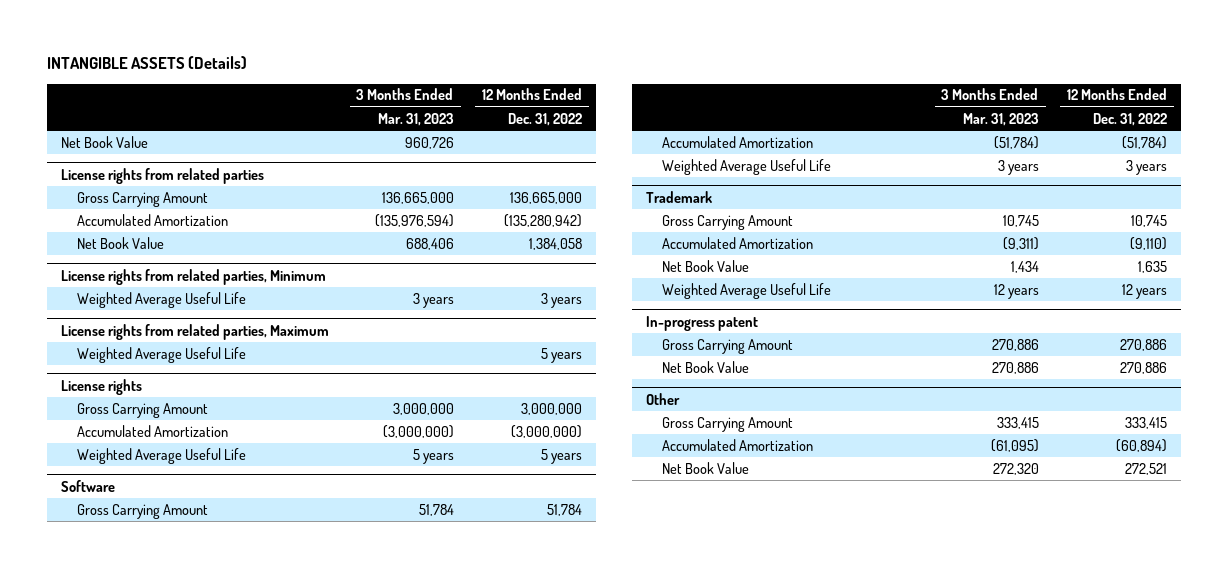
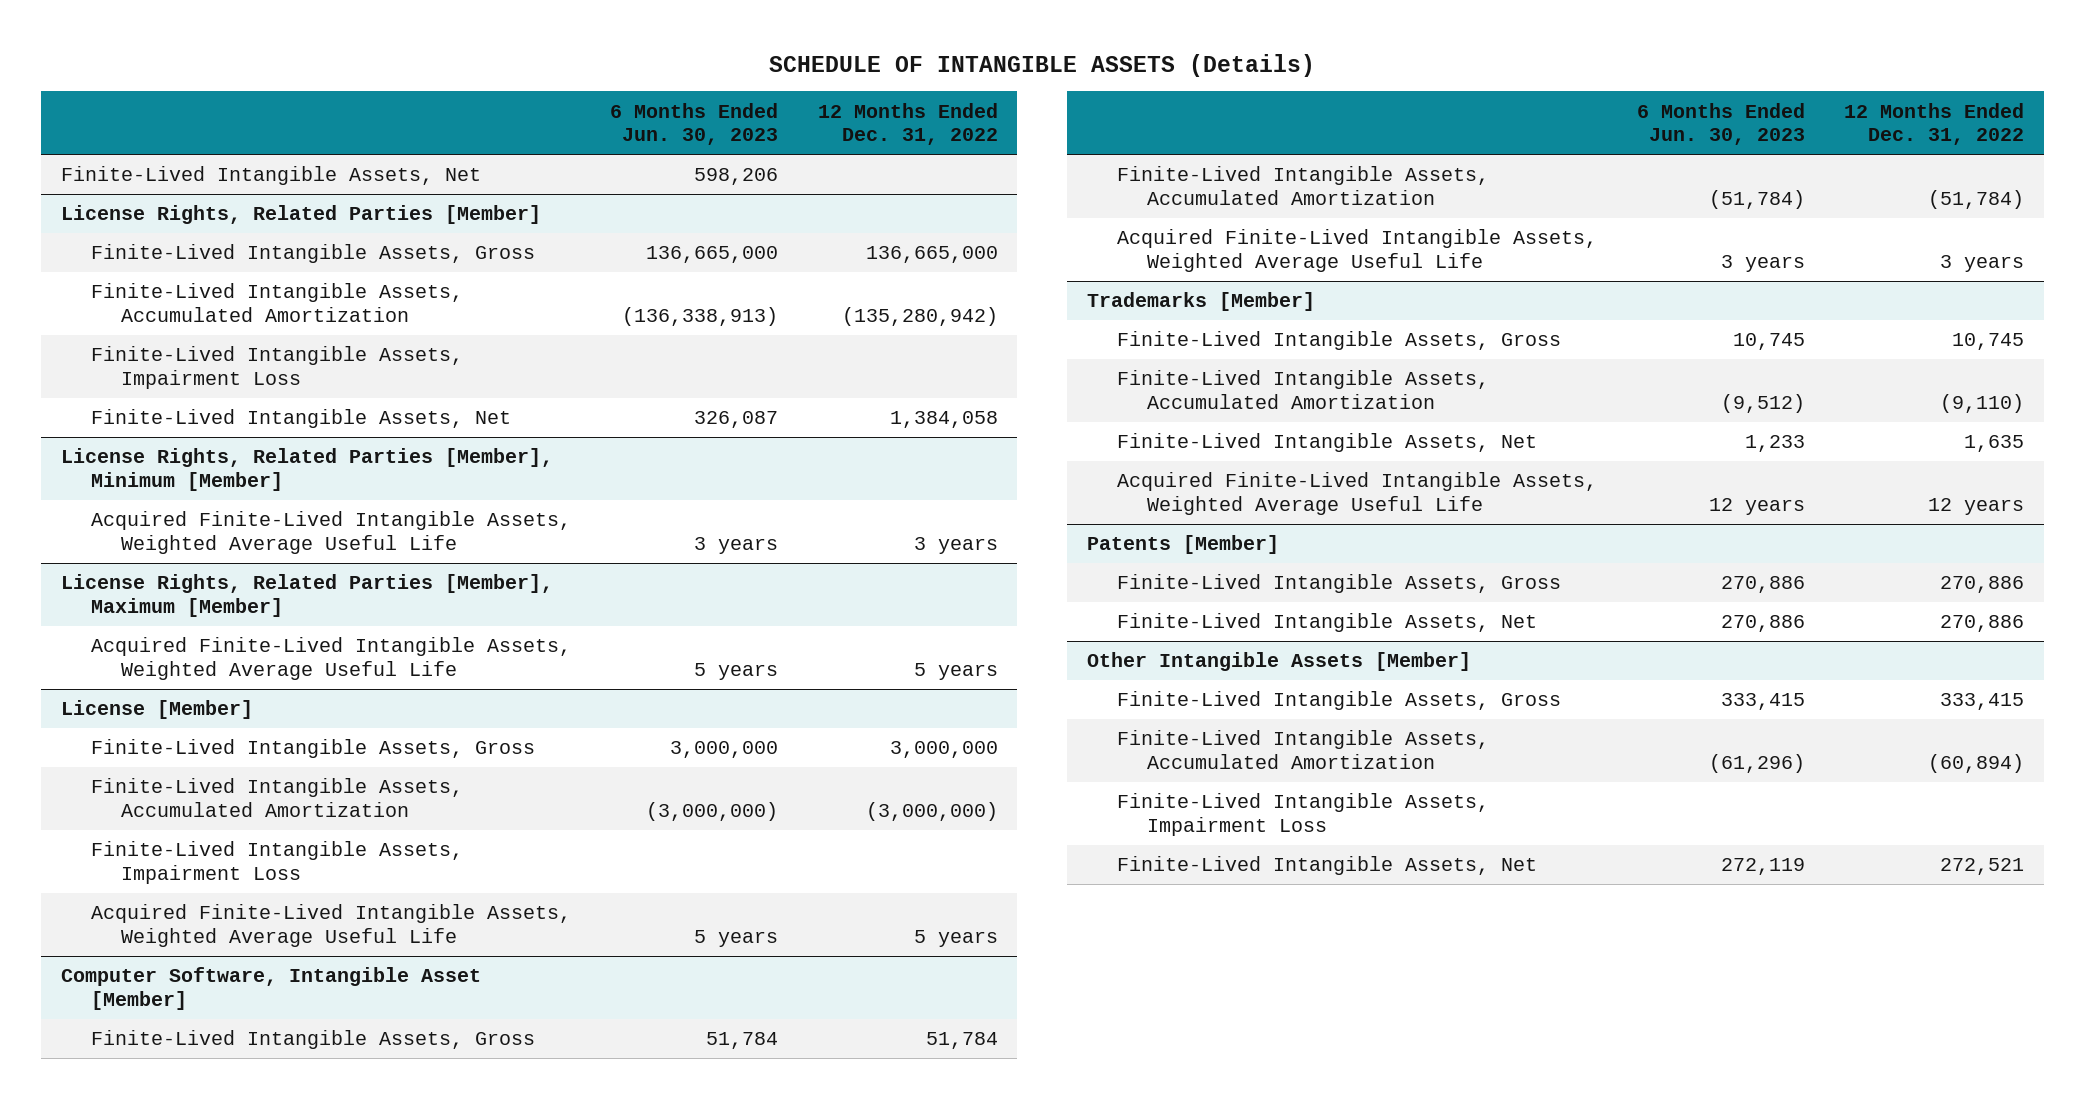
- INTANGIBLE ASSETS (Details)
+ SCHEDULE OF INTANGIBLE ASSETS (Details)
- | 3 Months Ended Mar. 31, 2023 | 12 Months Ended Dec. 31, 2022
+ | 6 Months Ended Jun. 30, 2023 | 12 Months Ended Dec. 31, 2022
- Net Book Value | 960,726 |
- License rights from related parties
- Gross Carrying Amount | 136,665,000 | 136,665,000
- Accumulated Amortization | (135,976,594) | (135,280,942)
- Net Book Value | 688,406 | 1,384,058
- License rights from related parties, Minimum
- Weighted Average Useful Life | 3 years | 3 years
- License rights from related parties, Maximum
- Weighted Average Useful Life | | 5 years
- License rights
- Gross Carrying Amount | 3,000,000 | 3,000,000
- Accumulated Amortization | (3,000,000) | (3,000,000)
- Weighted Average Useful Life | 5 years | 5 years
- Software
- Gross Carrying Amount | 51,784 | 51,784
- Accumulated Amortization | (51,784) | (51,784)
- Weighted Average Useful Life | 3 years | 3 years
- Trademark
- Gross Carrying Amount | 10,745 | 10,745
- Accumulated Amortization | (9,311) | (9,110)
- Net Book Value | 1,434 | 1,635
- Weighted Average Useful Life | 12 years | 12 years
- In-progress patent
- Gross Carrying Amount | 270,886 | 270,886
- Net Book Value | 270,886 | 270,886
- Other
- Gross Carrying Amount | 333,415 | 333,415
- Accumulated Amortization | (61,095) | (60,894)
- Net Book Value | 272,320 | 272,521
+ Finite-Lived Intangible Assets, Net | 598,206 |
+ License Rights, Related Parties [Member]
+ Finite-Lived Intangible Assets, Gross | 136,665,000 | 136,665,000
+ Finite-Lived Intangible Assets, Accumulated Amortization | (136,338,913) | (135,280,942)
+ Finite-Lived Intangible Assets, Impairment Loss
+ Finite-Lived Intangible Assets, Net | 326,087 | 1,384,058
+ License Rights, Related Parties [Member], Minimum [Member]
+ Acquired Finite-Lived Intangible Assets, Weighted Average Useful Life | 3 years | 3 years
+ License Rights, Related Parties [Member], Maximum [Member]
+ Acquired Finite-Lived Intangible Assets, Weighted Average Useful Life | 5 years | 5 years
+ License [Member]
+ Finite-Lived Intangible Assets, Gross | 3,000,000 | 3,000,000
+ Finite-Lived Intangible Assets, Accumulated Amortization | (3,000,000) | (3,000,000)
+ Finite-Lived Intangible Assets, Impairment Loss
+ Acquired Finite-Lived Intangible Assets, Weighted Average Useful Life | 5 years | 5 years
+ Computer Software, Intangible Asset [Member]
+ Finite-Lived Intangible Assets, Gross | 51,784 | 51,784
+ Finite-Lived Intangible Assets, Accumulated Amortization | (51,784) | (51,784)
+ Acquired Finite-Lived Intangible Assets, Weighted Average Useful Life | 3 years | 3 years
+ Trademarks [Member]
+ Finite-Lived Intangible Assets, Gross | 10,745 | 10,745
+ Finite-Lived Intangible Assets, Accumulated Amortization | (9,512) | (9,110)
+ Finite-Lived Intangible Assets, Net | 1,233 | 1,635
+ Acquired Finite-Lived Intangible Assets, Weighted Average Useful Life | 12 years | 12 years
+ Patents [Member]
+ Finite-Lived Intangible Assets, Gross | 270,886 | 270,886
+ Finite-Lived Intangible Assets, Net | 270,886 | 270,886
+ Other Intangible Assets [Member]
+ Finite-Lived Intangible Assets, Gross | 333,415 | 333,415
+ Finite-Lived Intangible Assets, Accumulated Amortization | (61,296) | (60,894)
+ Finite-Lived Intangible Assets, Impairment Loss
+ Finite-Lived Intangible Assets, Net | 272,119 | 272,521

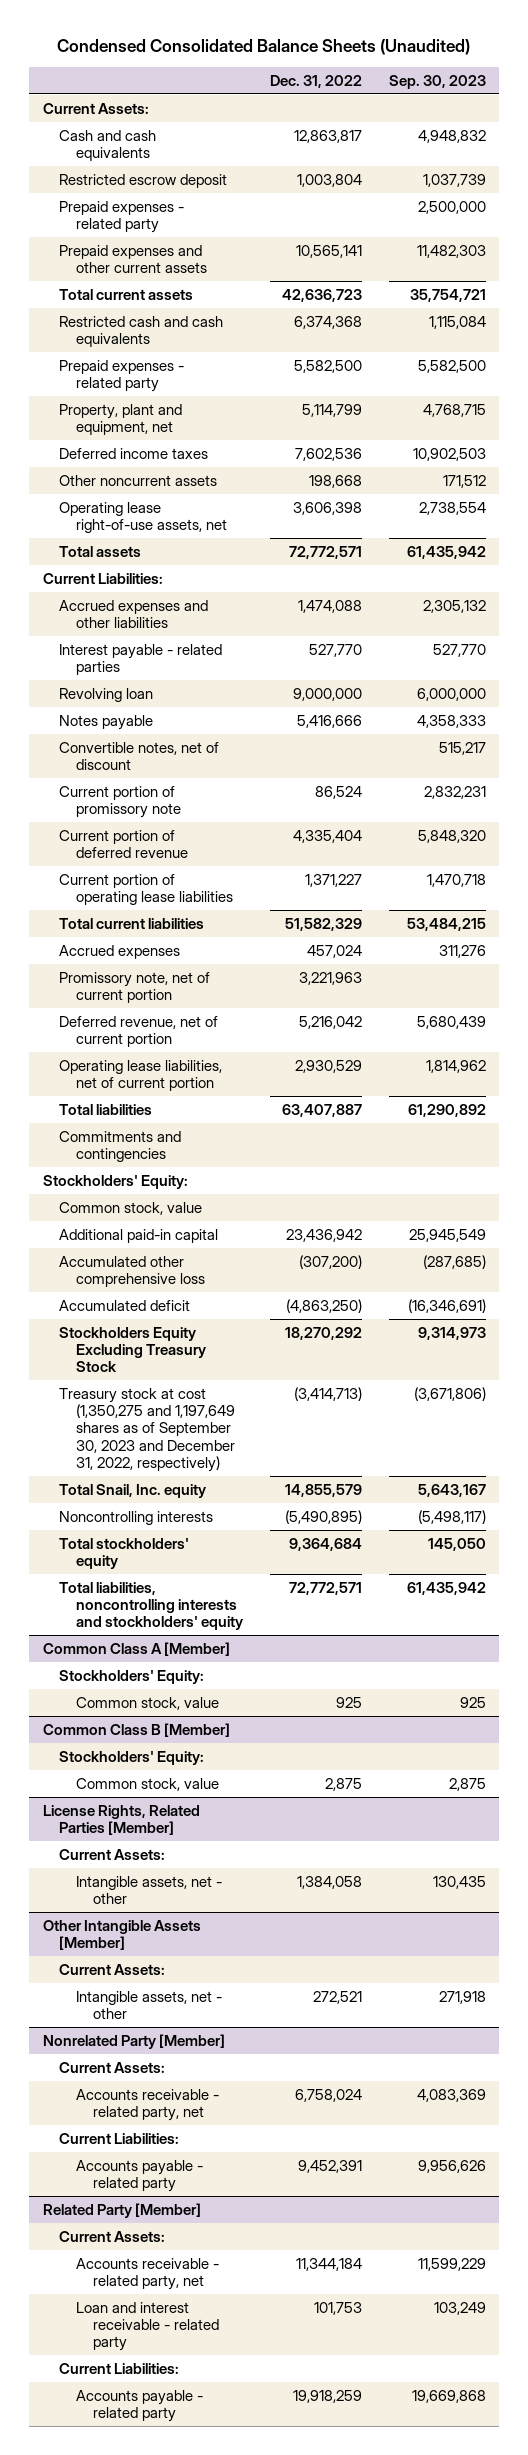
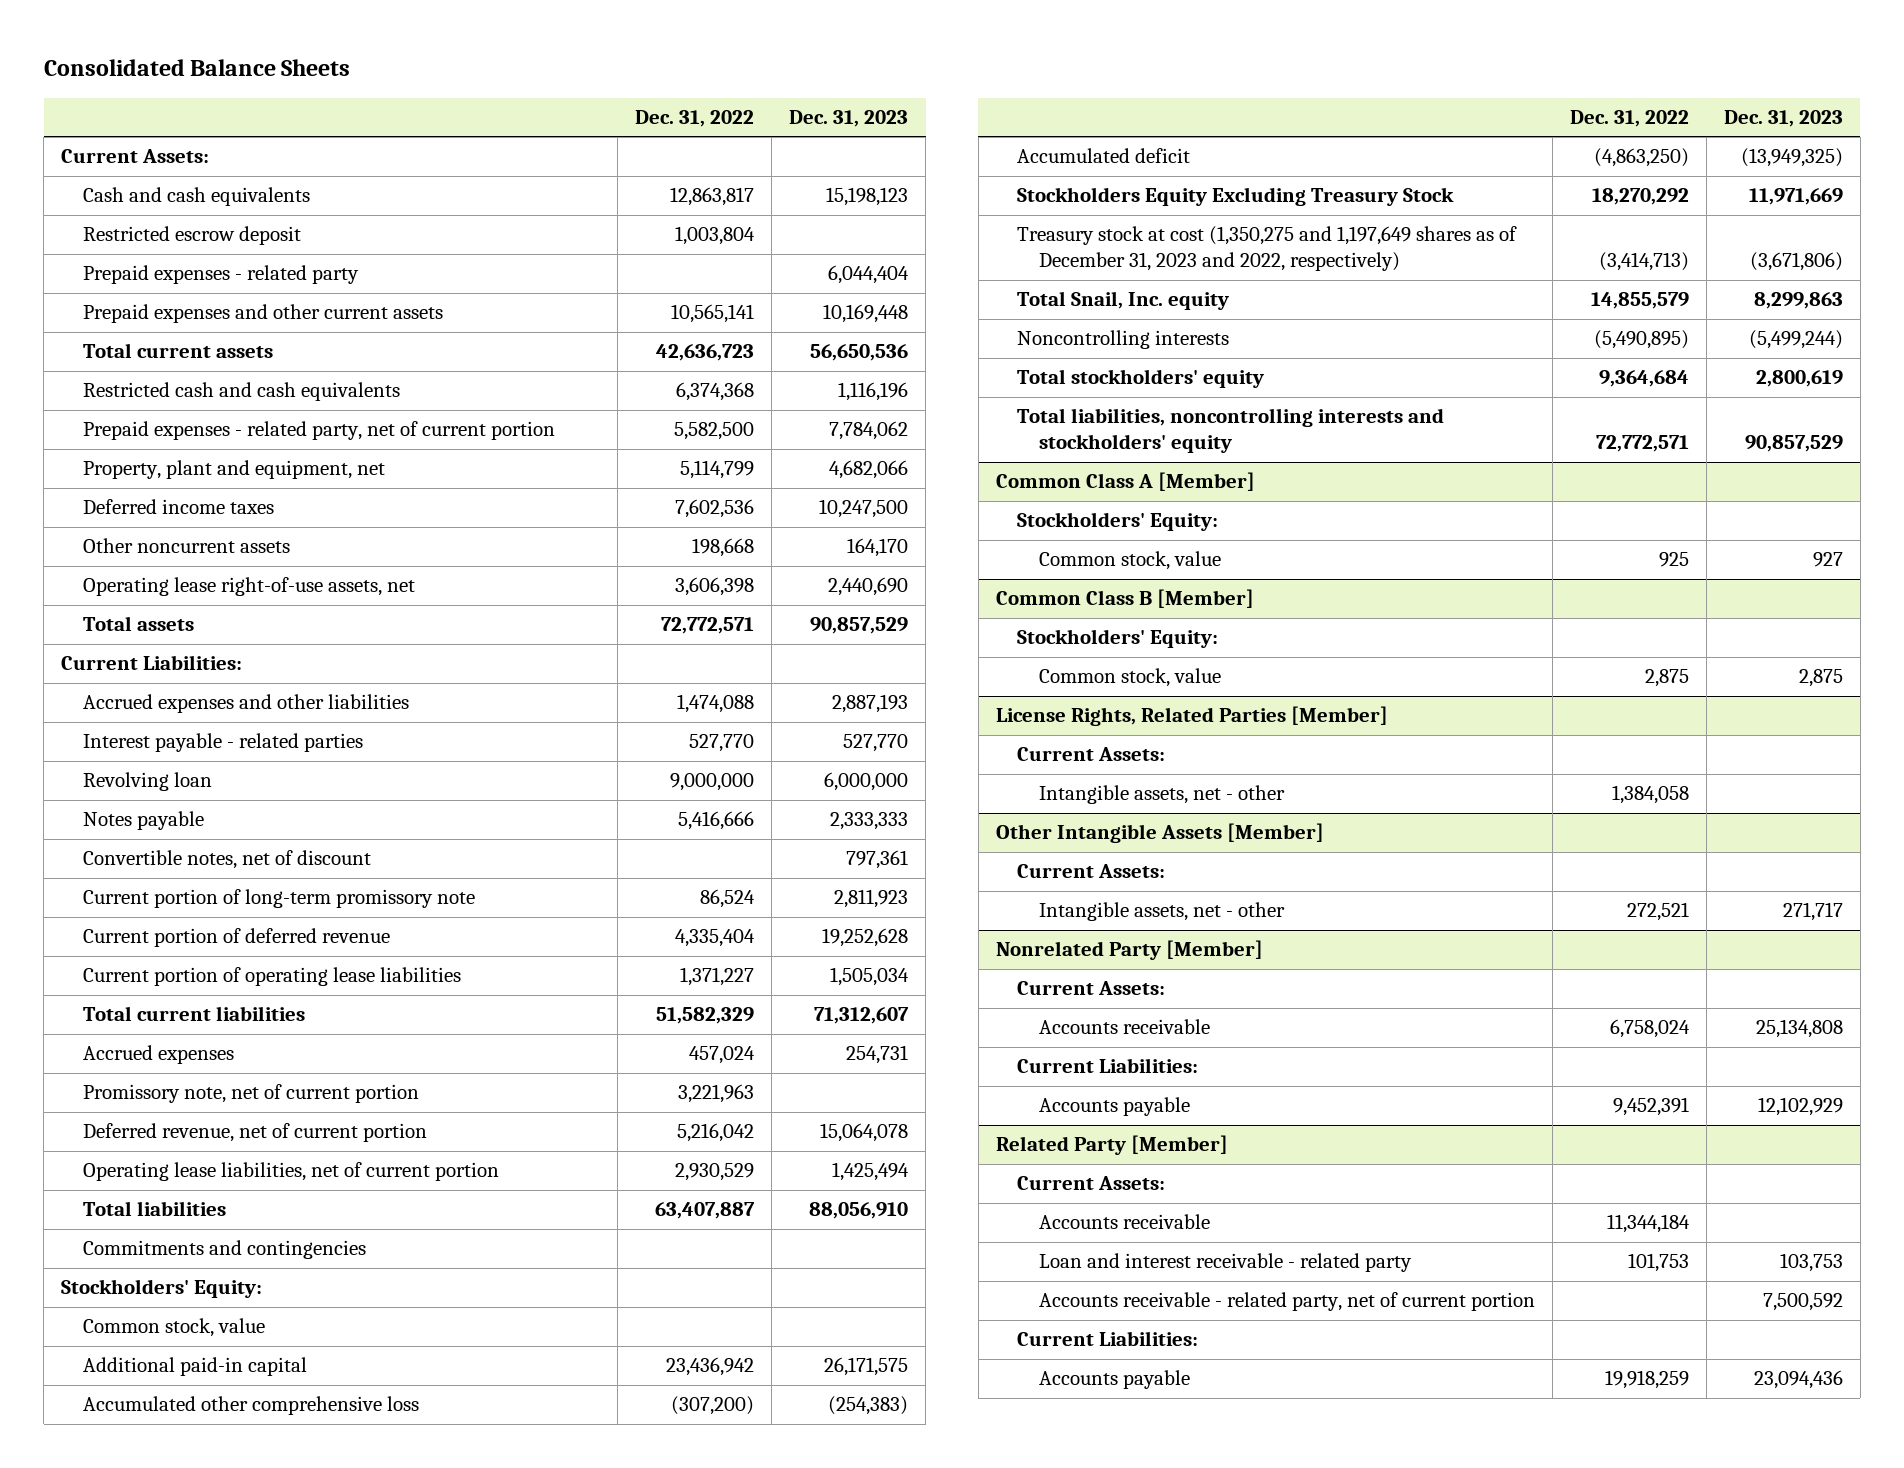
- Condensed Consolidated Balance Sheets (Unaudited)
+ Consolidated Balance Sheets
- | Dec. 31, 2022 | Sep. 30, 2023
+ | Dec. 31, 2022 | Dec. 31, 2023
- Prepaid expenses - related party | 5,582,500 | 5,582,500
+ Prepaid expenses - related party, net of current portion | 5,582,500 | 7,784,062
- Current portion of promissory note | 86,524 | 2,832,231
+ Current portion of long-term promissory note | 86,524 | 2,811,923
- Treasury stock at cost (1,350,275 and 1,197,649 shares as of September 30, 2023 and December 31, 2022, respectively) | (3,414,713) | (3,671,806)
+ Treasury stock at cost (1,350,275 and 1,197,649 shares as of December 31, 2023 and 2022, respectively) | (3,414,713) | (3,671,806)
@ Nonrelated Party [Member]
- Accounts receivable - related party, net | 6,758,024 | 4,083,369
+ Accounts receivable | 6,758,024 | 25,134,808
- Accounts payable - related party | 9,452,391 | 9,956,626
+ Accounts payable | 9,452,391 | 12,102,929
@ Related Party [Member]
- Accounts receivable - related party, net | 11,344,184 | 11,599,229
+ Accounts receivable | 11,344,184 |
+ Accounts receivable - related party, net of current portion | | 7,500,592
- Accounts payable - related party | 19,918,259 | 19,669,868
+ Accounts payable | 19,918,259 | 23,094,436

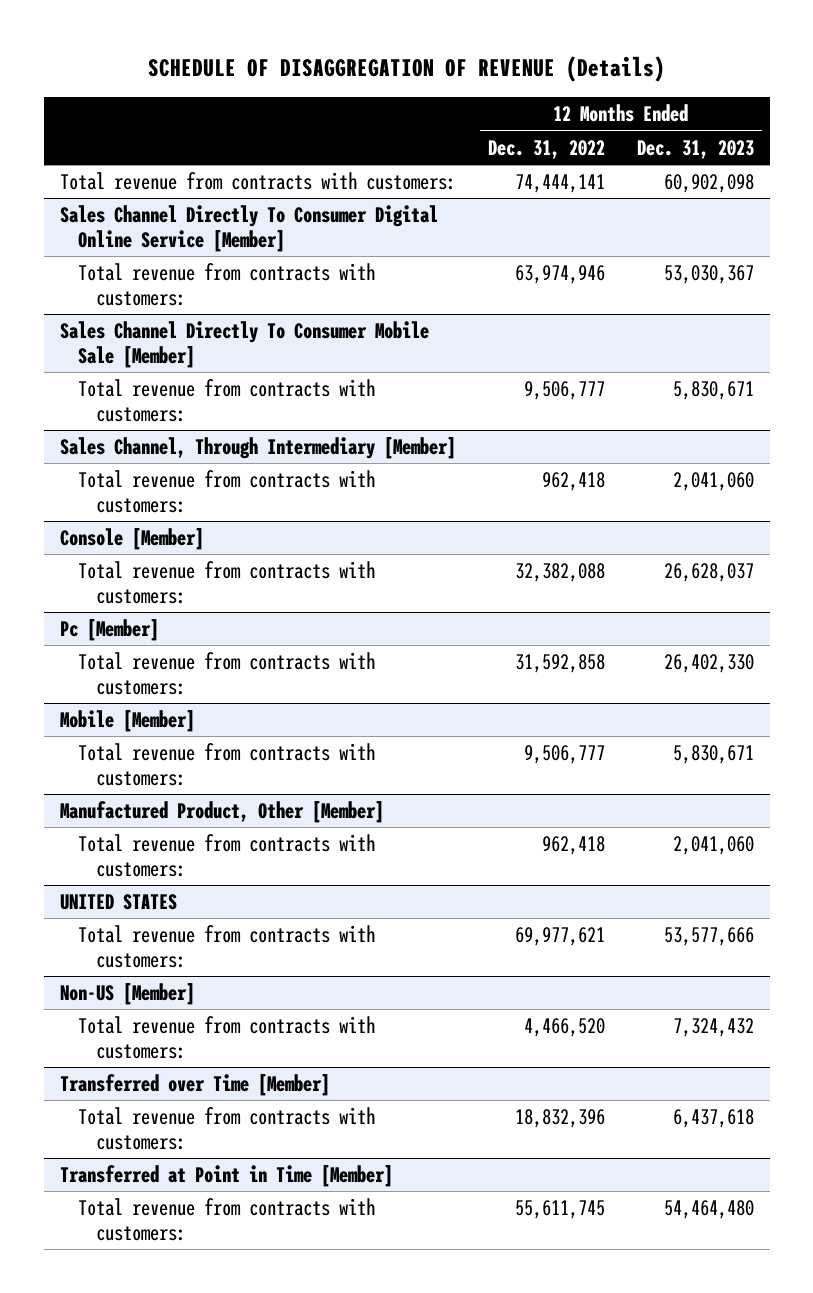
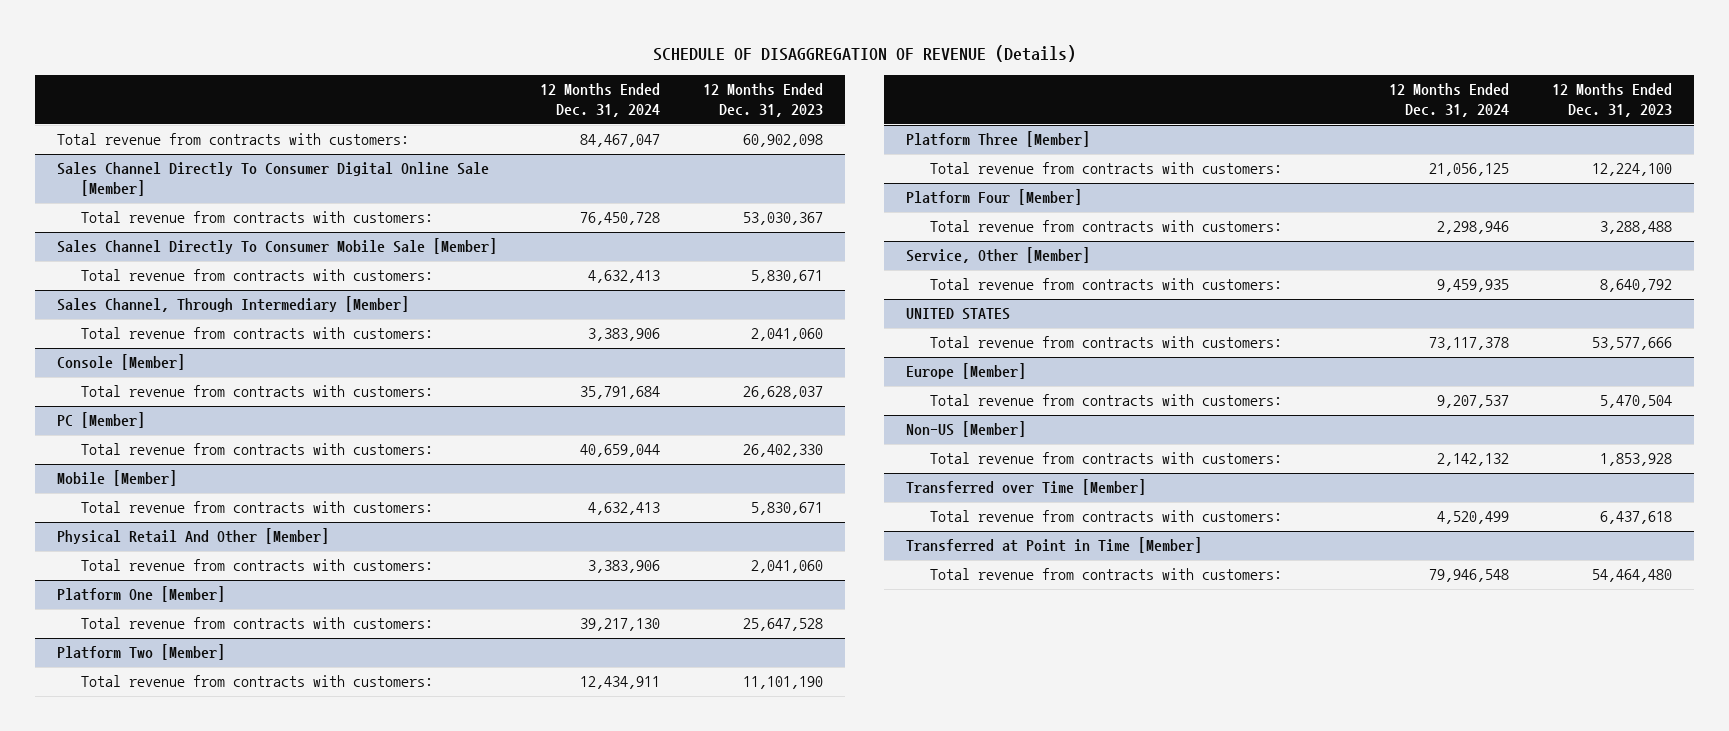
- | 12 Months Ended Dec. 31, 2022 | 12 Months Ended Dec. 31, 2023
+ | 12 Months Ended Dec. 31, 2024 | 12 Months Ended Dec. 31, 2023
- Sales Channel Directly To Consumer Digital Online Service [Member]
+ Sales Channel Directly To Consumer Digital Online Sale [Member]
- Pc [Member]
+ PC [Member]
- Manufactured Product, Other [Member]
+ Physical Retail And Other [Member]
+ Platform One [Member]
+ Total revenue from contracts with customers: | 39,217,130 | 25,647,528
+ Platform Two [Member]
+ Total revenue from contracts with customers: | 12,434,911 | 11,101,190
+ Platform Three [Member]
+ Total revenue from contracts with customers: | 21,056,125 | 12,224,100
+ Platform Four [Member]
+ Total revenue from contracts with customers: | 2,298,946 | 3,288,488
+ Service, Other [Member]
+ Total revenue from contracts with customers: | 9,459,935 | 8,640,792
+ Europe [Member]
+ Total revenue from contracts with customers: | 9,207,537 | 5,470,504
@ Non-US [Member]
- Total revenue from contracts with customers: | 4,466,520 | 7,324,432
+ Total revenue from contracts with customers: | 2,142,132 | 1,853,928

